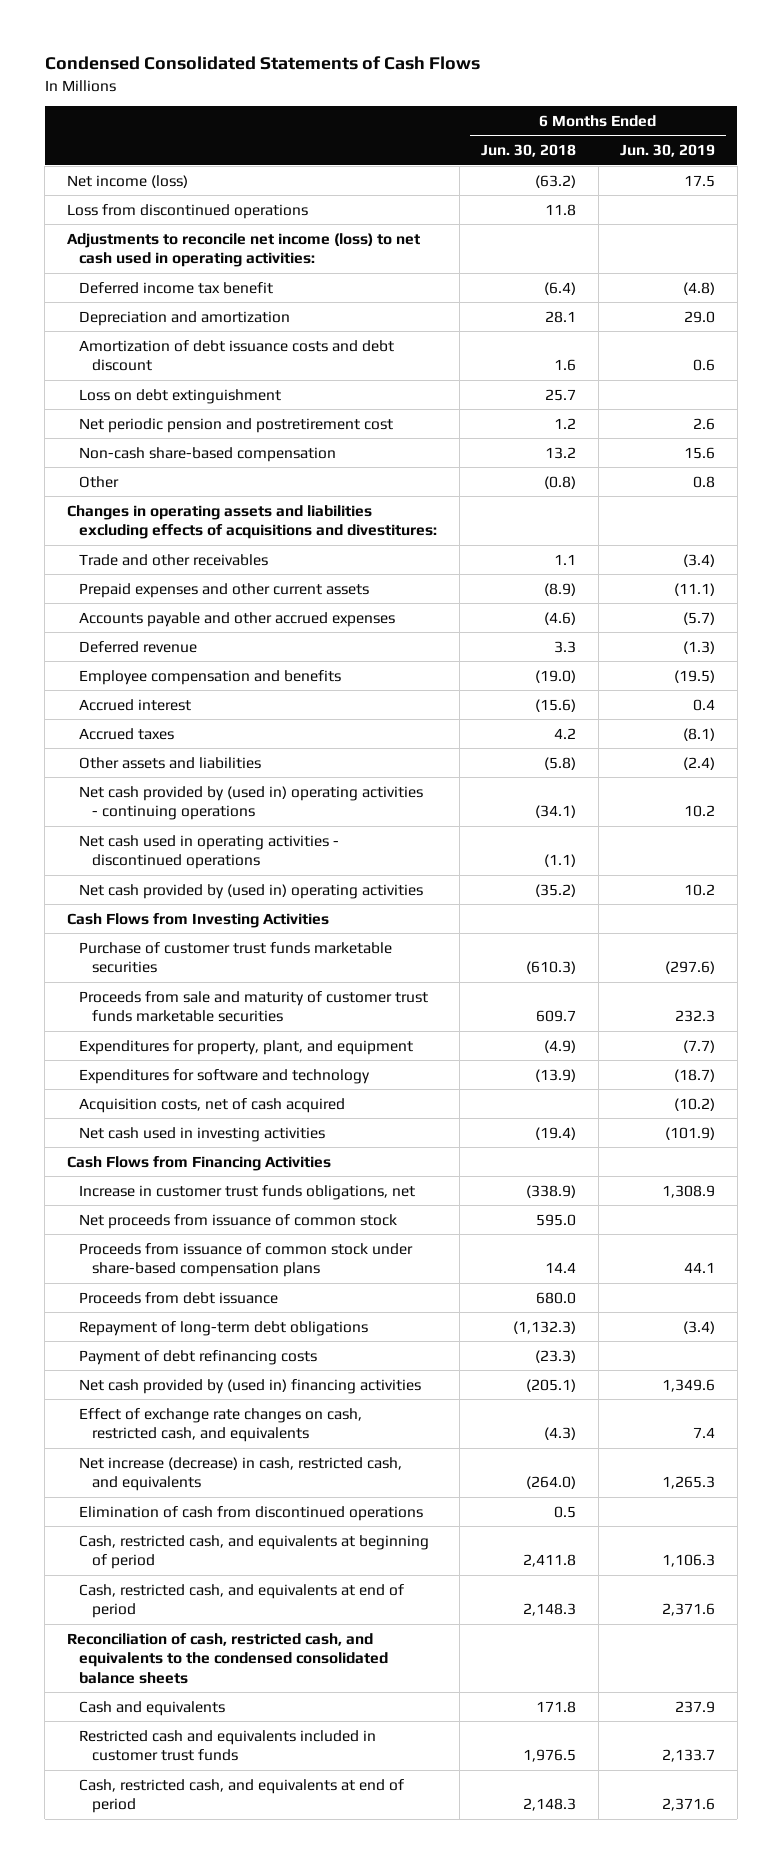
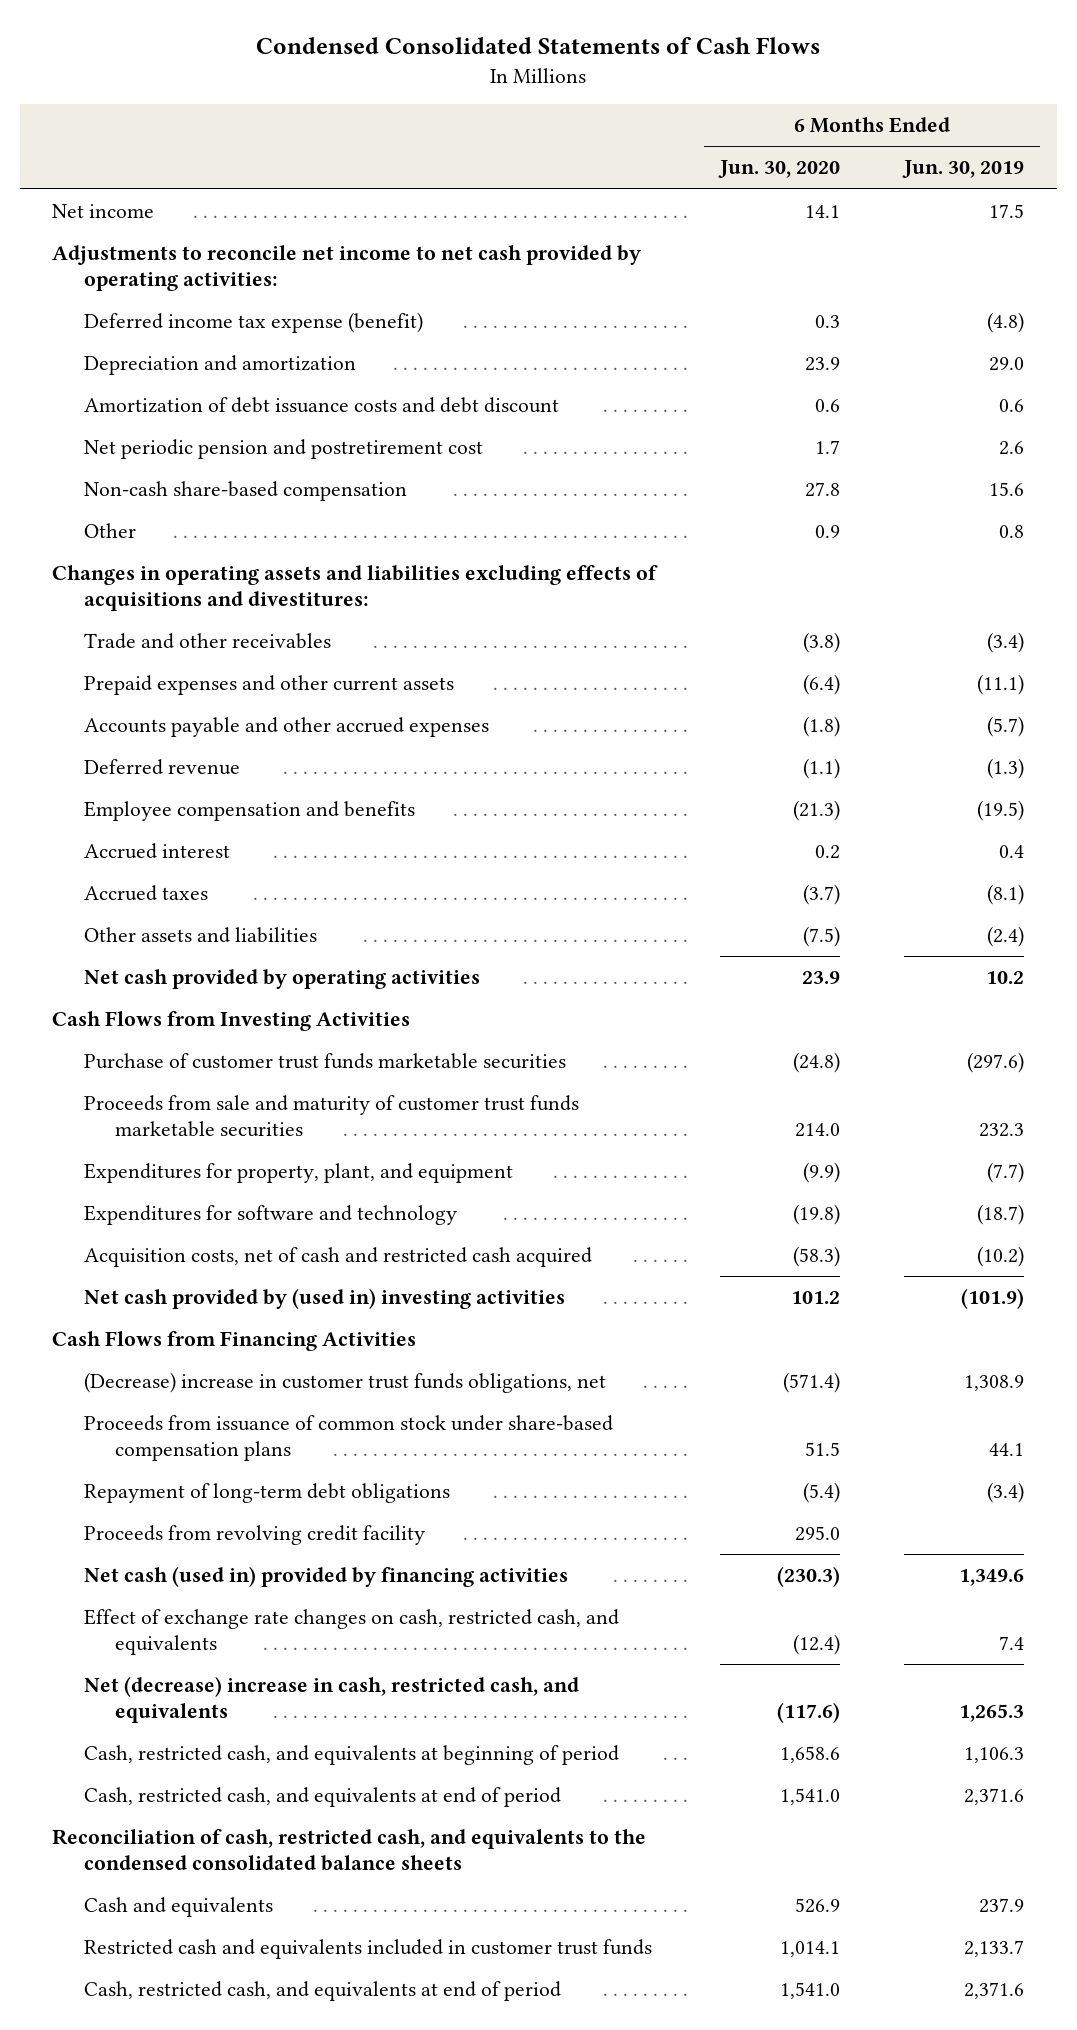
- | 6 Months Ended Jun. 30, 2018 | 6 Months Ended Jun. 30, 2019
+ | 6 Months Ended Jun. 30, 2020 | 6 Months Ended Jun. 30, 2019
- Net income (loss) | (63.2) | 17.5
- Loss from discontinued operations | 11.8 |
- Adjustments to reconcile net income (loss) to net cash used in operating activities:
- Deferred income tax benefit | (6.4) | (4.8)
+ Net income | 14.1 | 17.5
+ Adjustments to reconcile net income to net cash provided by operating activities:
+ Deferred income tax expense (benefit) | 0.3 | (4.8)
- Loss on debt extinguishment | 25.7 |
- Net cash provided by (used in) operating activities - continuing operations | (34.1) | 10.2
- Net cash used in operating activities - discontinued operations | (1.1) |
- Net cash provided by (used in) operating activities | (35.2) | 10.2
+ Net cash provided by operating activities | 23.9 | 10.2
- Acquisition costs, net of cash acquired | | (10.2)
- Net cash used in investing activities | (19.4) | (101.9)
+ Acquisition costs, net of cash and restricted cash acquired | (58.3) | (10.2)
+ Net cash provided by (used in) investing activities | 101.2 | (101.9)
- Increase in customer trust funds obligations, net | (338.9) | 1,308.9
- Net proceeds from issuance of common stock | 595.0 |
+ (Decrease) increase in customer trust funds obligations, net | (571.4) | 1,308.9
- Proceeds from debt issuance | 680.0 |
- Payment of debt refinancing costs | (23.3) |
- Net cash provided by (used in) financing activities | (205.1) | 1,349.6
+ Proceeds from revolving credit facility | 295.0 |
+ Net cash (used in) provided by financing activities | (230.3) | 1,349.6
- Net increase (decrease) in cash, restricted cash, and equivalents | (264.0) | 1,265.3
- Elimination of cash from discontinued operations | 0.5 |
+ Net (decrease) increase in cash, restricted cash, and equivalents | (117.6) | 1,265.3

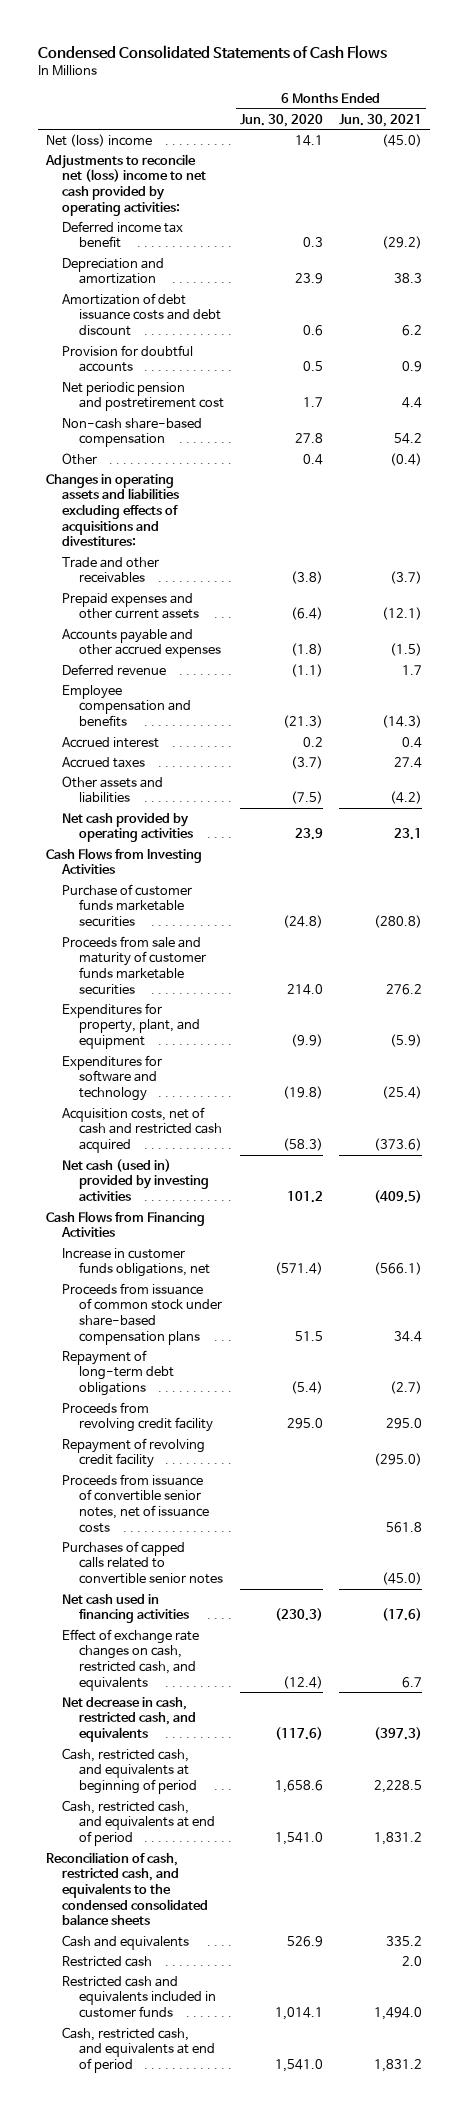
- | 6 Months Ended Jun. 30, 2020 | 6 Months Ended Jun. 30, 2019
+ | 6 Months Ended Jun. 30, 2020 | 6 Months Ended Jun. 30, 2021
- Net income | 14.1 | 17.5
- Adjustments to reconcile net income to net cash provided by operating activities:
- Deferred income tax expense (benefit) | 0.3 | (4.8)
+ Net (loss) income | 14.1 | (45.0)
+ Adjustments to reconcile net (loss) income to net cash provided by operating activities:
+ Deferred income tax benefit | 0.3 | (29.2)
+ Provision for doubtful accounts | 0.5 | 0.9
- Other | 0.9 | 0.8
+ Other | 0.4 | (0.4)
- Purchase of customer trust funds marketable securities | (24.8) | (297.6)
- Proceeds from sale and maturity of customer trust funds marketable securities | 214.0 | 232.3
+ Purchase of customer funds marketable securities | (24.8) | (280.8)
+ Proceeds from sale and maturity of customer funds marketable securities | 214.0 | 276.2
- Net cash provided by (used in) investing activities | 101.2 | (101.9)
+ Net cash (used in) provided by investing activities | 101.2 | (409.5)
- (Decrease) increase in customer trust funds obligations, net | (571.4) | 1,308.9
+ Increase in customer funds obligations, net | (571.4) | (566.1)
- Net cash (used in) provided by financing activities | (230.3) | 1,349.6
+ Repayment of revolving credit facility | | (295.0)
+ Proceeds from issuance of convertible senior notes, net of issuance costs | | 561.8
+ Purchases of capped calls related to convertible senior notes | | (45.0)
+ Net cash used in financing activities | (230.3) | (17.6)
- Net (decrease) increase in cash, restricted cash, and equivalents | (117.6) | 1,265.3
+ Net decrease in cash, restricted cash, and equivalents | (117.6) | (397.3)
- Restricted cash and equivalents included in customer trust funds | 1,014.1 | 2,133.7
+ Restricted cash | | 2.0
+ Restricted cash and equivalents included in customer funds | 1,014.1 | 1,494.0

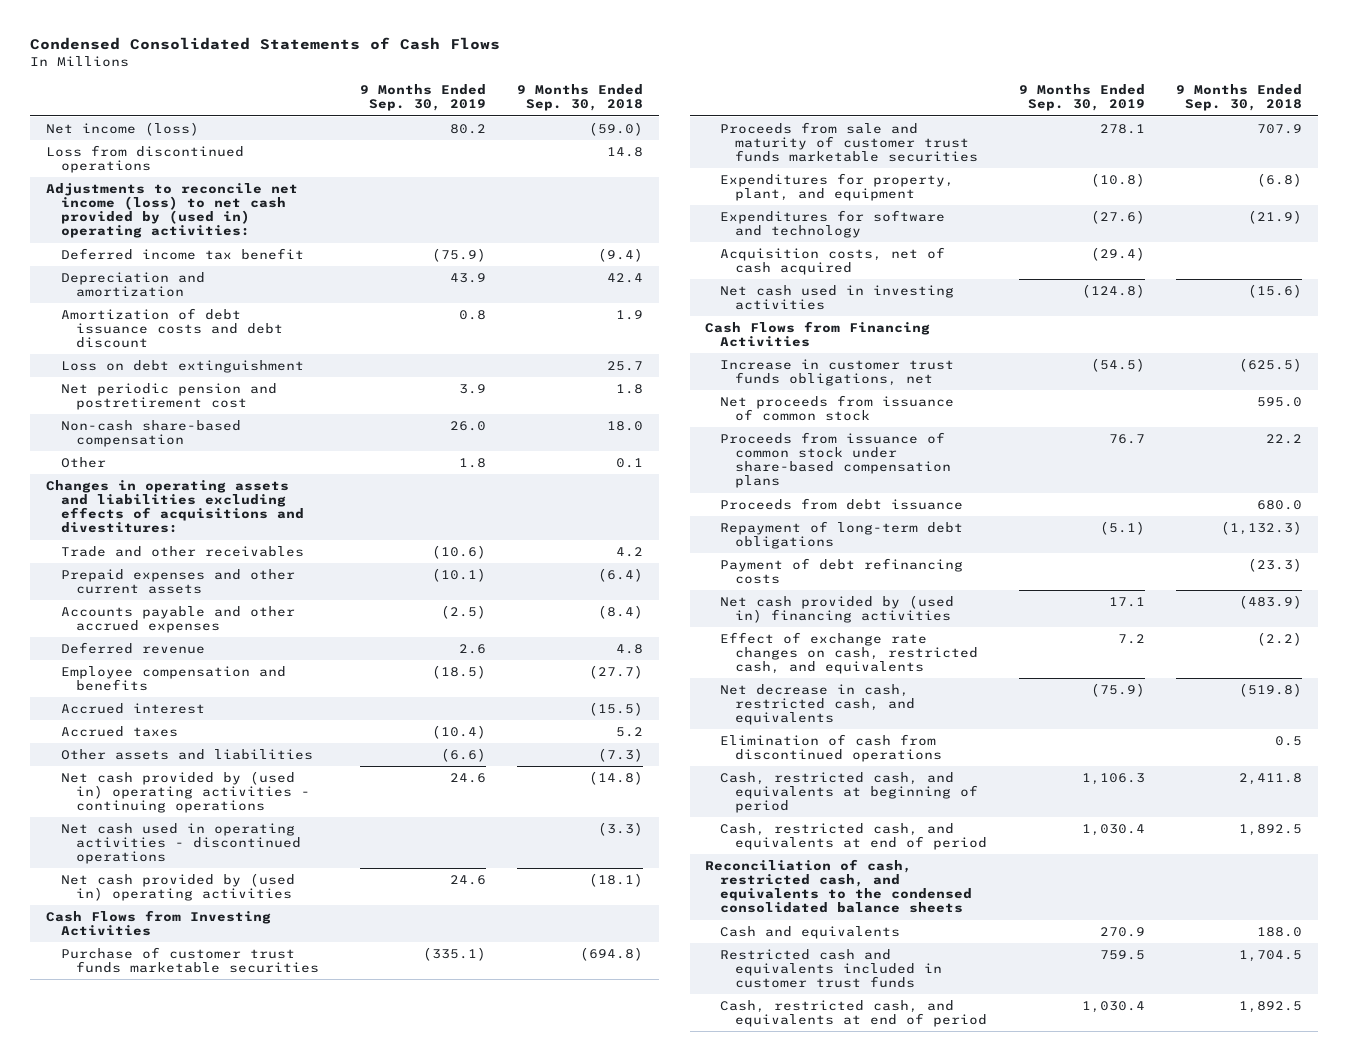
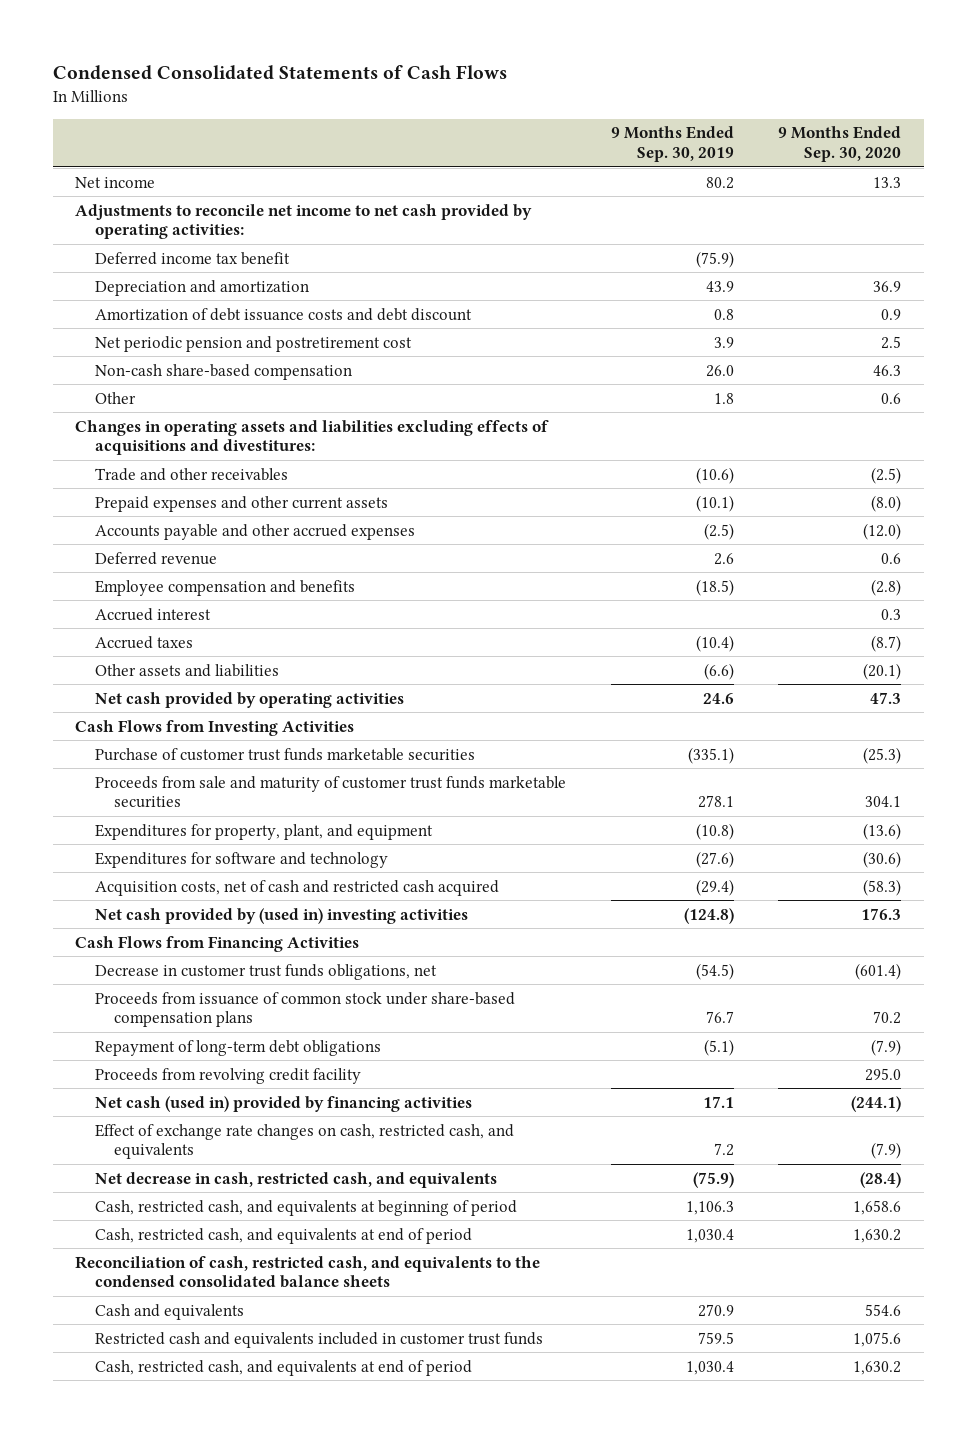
- | 9 Months Ended Sep. 30, 2019 | 9 Months Ended Sep. 30, 2018
+ | 9 Months Ended Sep. 30, 2019 | 9 Months Ended Sep. 30, 2020
- Net income (loss) | 80.2 | (59.0)
- Loss from discontinued operations | | 14.8
- Adjustments to reconcile net income (loss) to net cash provided by (used in) operating activities:
+ Net income | 80.2 | 13.3
+ Adjustments to reconcile net income to net cash provided by operating activities:
- Loss on debt extinguishment | | 25.7
- Net cash provided by (used in) operating activities - continuing operations | 24.6 | (14.8)
- Net cash used in operating activities - discontinued operations | | (3.3)
- Net cash provided by (used in) operating activities | 24.6 | (18.1)
+ Net cash provided by operating activities | 24.6 | 47.3
- Acquisition costs, net of cash acquired | (29.4) |
- Net cash used in investing activities | (124.8) | (15.6)
+ Acquisition costs, net of cash and restricted cash acquired | (29.4) | (58.3)
+ Net cash provided by (used in) investing activities | (124.8) | 176.3
- Increase in customer trust funds obligations, net | (54.5) | (625.5)
- Net proceeds from issuance of common stock | | 595.0
+ Decrease in customer trust funds obligations, net | (54.5) | (601.4)
- Proceeds from debt issuance | | 680.0
- Payment of debt refinancing costs | | (23.3)
- Net cash provided by (used in) financing activities | 17.1 | (483.9)
+ Proceeds from revolving credit facility | | 295.0
+ Net cash (used in) provided by financing activities | 17.1 | (244.1)
- Elimination of cash from discontinued operations | | 0.5

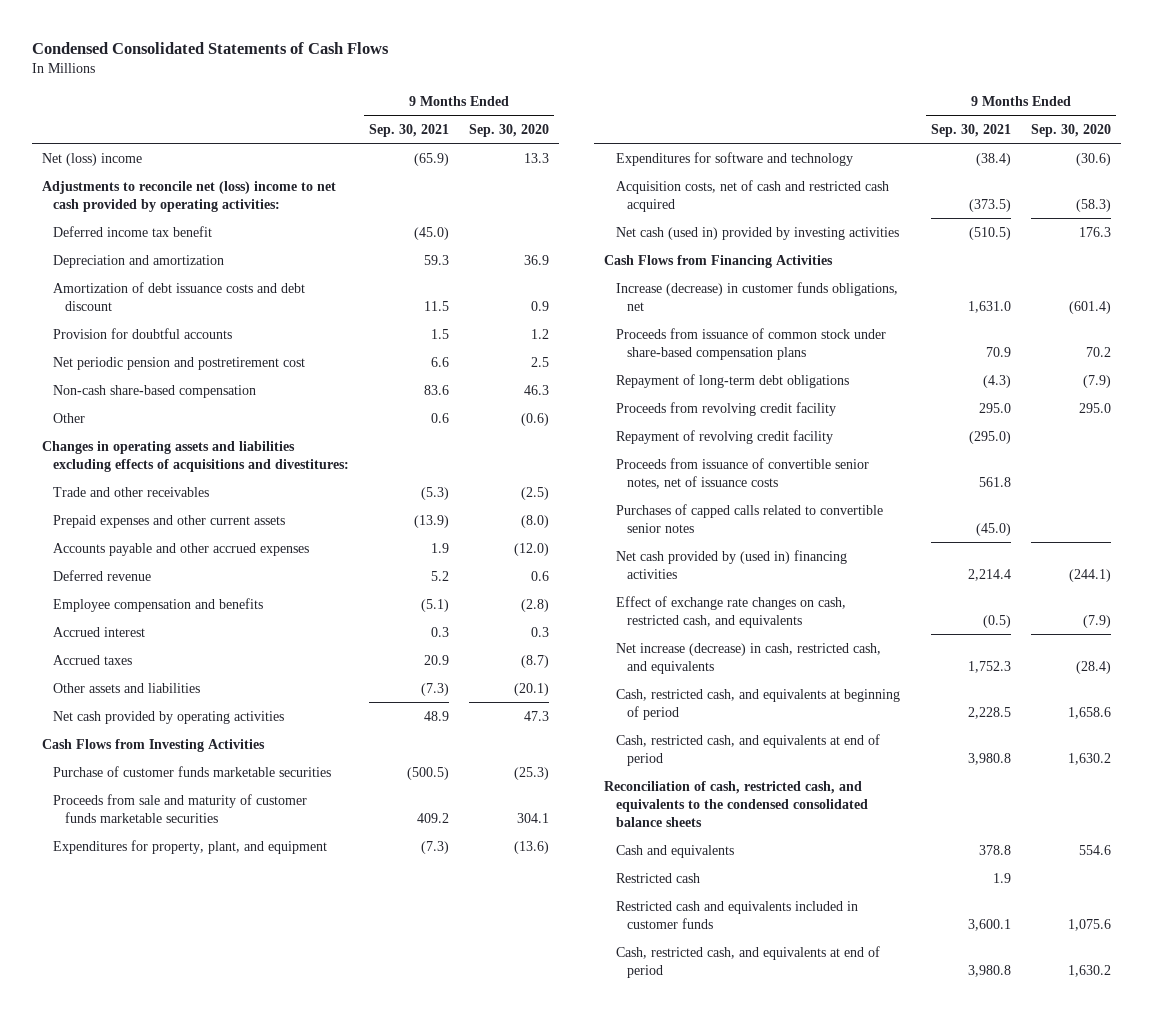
- | 9 Months Ended Sep. 30, 2019 | 9 Months Ended Sep. 30, 2020
+ | 9 Months Ended Sep. 30, 2021 | 9 Months Ended Sep. 30, 2020
- Net income | 80.2 | 13.3
- Adjustments to reconcile net income to net cash provided by operating activities:
+ Net (loss) income | (65.9) | 13.3
+ Adjustments to reconcile net (loss) income to net cash provided by operating activities:
+ Provision for doubtful accounts | 1.5 | 1.2
- Other | 1.8 | 0.6
+ Other | 0.6 | (0.6)
- Purchase of customer trust funds marketable securities | (335.1) | (25.3)
- Proceeds from sale and maturity of customer trust funds marketable securities | 278.1 | 304.1
+ Purchase of customer funds marketable securities | (500.5) | (25.3)
+ Proceeds from sale and maturity of customer funds marketable securities | 409.2 | 304.1
- Net cash provided by (used in) investing activities | (124.8) | 176.3
+ Net cash (used in) provided by investing activities | (510.5) | 176.3
- Decrease in customer trust funds obligations, net | (54.5) | (601.4)
+ Increase (decrease) in customer funds obligations, net | 1,631.0 | (601.4)
- Net cash (used in) provided by financing activities | 17.1 | (244.1)
+ Repayment of revolving credit facility | (295.0) |
+ Proceeds from issuance of convertible senior notes, net of issuance costs | 561.8 |
+ Purchases of capped calls related to convertible senior notes | (45.0) |
+ Net cash provided by (used in) financing activities | 2,214.4 | (244.1)
- Net decrease in cash, restricted cash, and equivalents | (75.9) | (28.4)
+ Net increase (decrease) in cash, restricted cash, and equivalents | 1,752.3 | (28.4)
- Restricted cash and equivalents included in customer trust funds | 759.5 | 1,075.6
+ Restricted cash | 1.9 |
+ Restricted cash and equivalents included in customer funds | 3,600.1 | 1,075.6

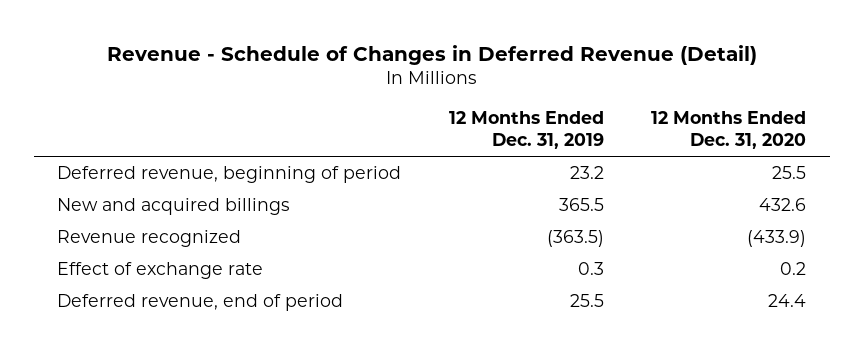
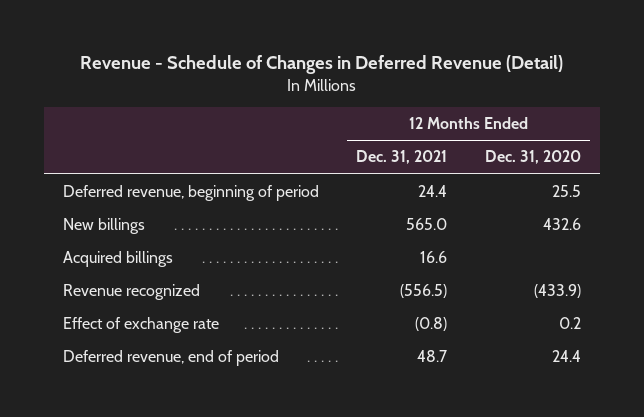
- | 12 Months Ended Dec. 31, 2019 | 12 Months Ended Dec. 31, 2020
+ | 12 Months Ended Dec. 31, 2021 | 12 Months Ended Dec. 31, 2020
- New and acquired billings | 365.5 | 432.6
+ New billings | 565.0 | 432.6
+ Acquired billings | 16.6 |

